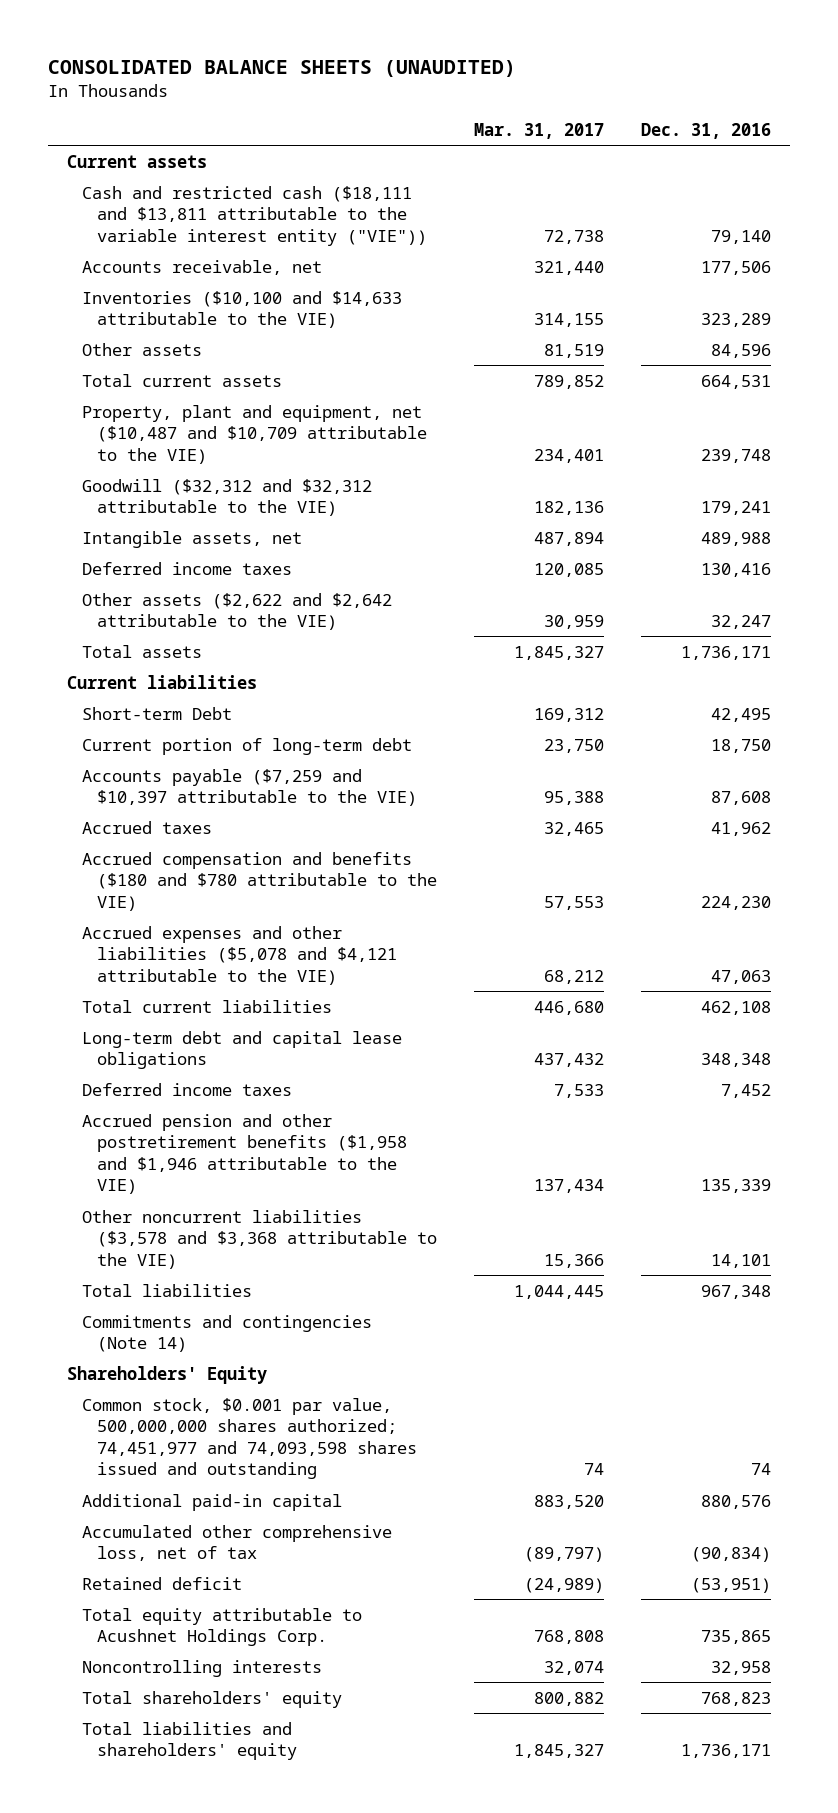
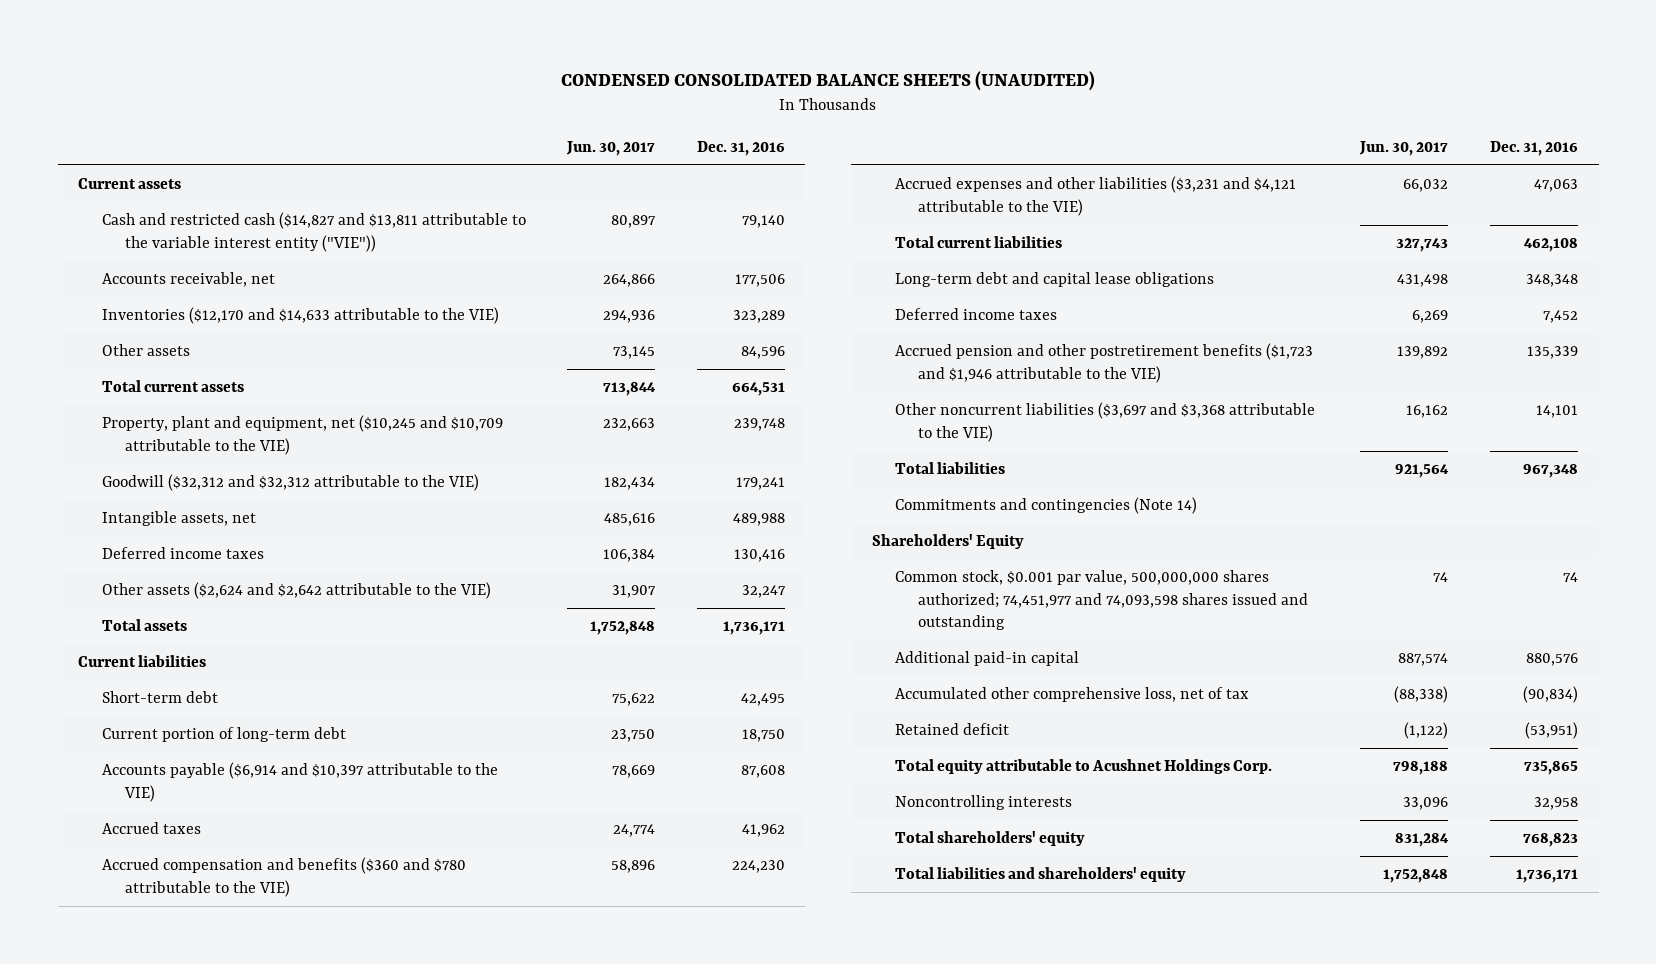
- CONSOLIDATED BALANCE SHEETS (UNAUDITED)
+ CONDENSED CONSOLIDATED BALANCE SHEETS (UNAUDITED)
- | Mar. 31, 2017 | Dec. 31, 2016
+ | Jun. 30, 2017 | Dec. 31, 2016
- Cash and restricted cash ($18,111 and $13,811 attributable to the variable interest entity ("VIE")) | 72,738 | 79,140
+ Cash and restricted cash ($14,827 and $13,811 attributable to the variable interest entity ("VIE")) | 80,897 | 79,140
- Inventories ($10,100 and $14,633 attributable to the VIE) | 314,155 | 323,289
+ Inventories ($12,170 and $14,633 attributable to the VIE) | 294,936 | 323,289
- Property, plant and equipment, net ($10,487 and $10,709 attributable to the VIE) | 234,401 | 239,748
+ Property, plant and equipment, net ($10,245 and $10,709 attributable to the VIE) | 232,663 | 239,748
- Other assets ($2,622 and $2,642 attributable to the VIE) | 30,959 | 32,247
+ Other assets ($2,624 and $2,642 attributable to the VIE) | 31,907 | 32,247
- Short-term Debt | 169,312 | 42,495
+ Short-term debt | 75,622 | 42,495
- Accounts payable ($7,259 and $10,397 attributable to the VIE) | 95,388 | 87,608
+ Accounts payable ($6,914 and $10,397 attributable to the VIE) | 78,669 | 87,608
- Accrued compensation and benefits ($180 and $780 attributable to the VIE) | 57,553 | 224,230
- Accrued expenses and other liabilities ($5,078 and $4,121 attributable to the VIE) | 68,212 | 47,063
+ Accrued compensation and benefits ($360 and $780 attributable to the VIE) | 58,896 | 224,230
+ Accrued expenses and other liabilities ($3,231 and $4,121 attributable to the VIE) | 66,032 | 47,063
- Accrued pension and other postretirement benefits ($1,958 and $1,946 attributable to the VIE) | 137,434 | 135,339
- Other noncurrent liabilities ($3,578 and $3,368 attributable to the VIE) | 15,366 | 14,101
+ Accrued pension and other postretirement benefits ($1,723 and $1,946 attributable to the VIE) | 139,892 | 135,339
+ Other noncurrent liabilities ($3,697 and $3,368 attributable to the VIE) | 16,162 | 14,101

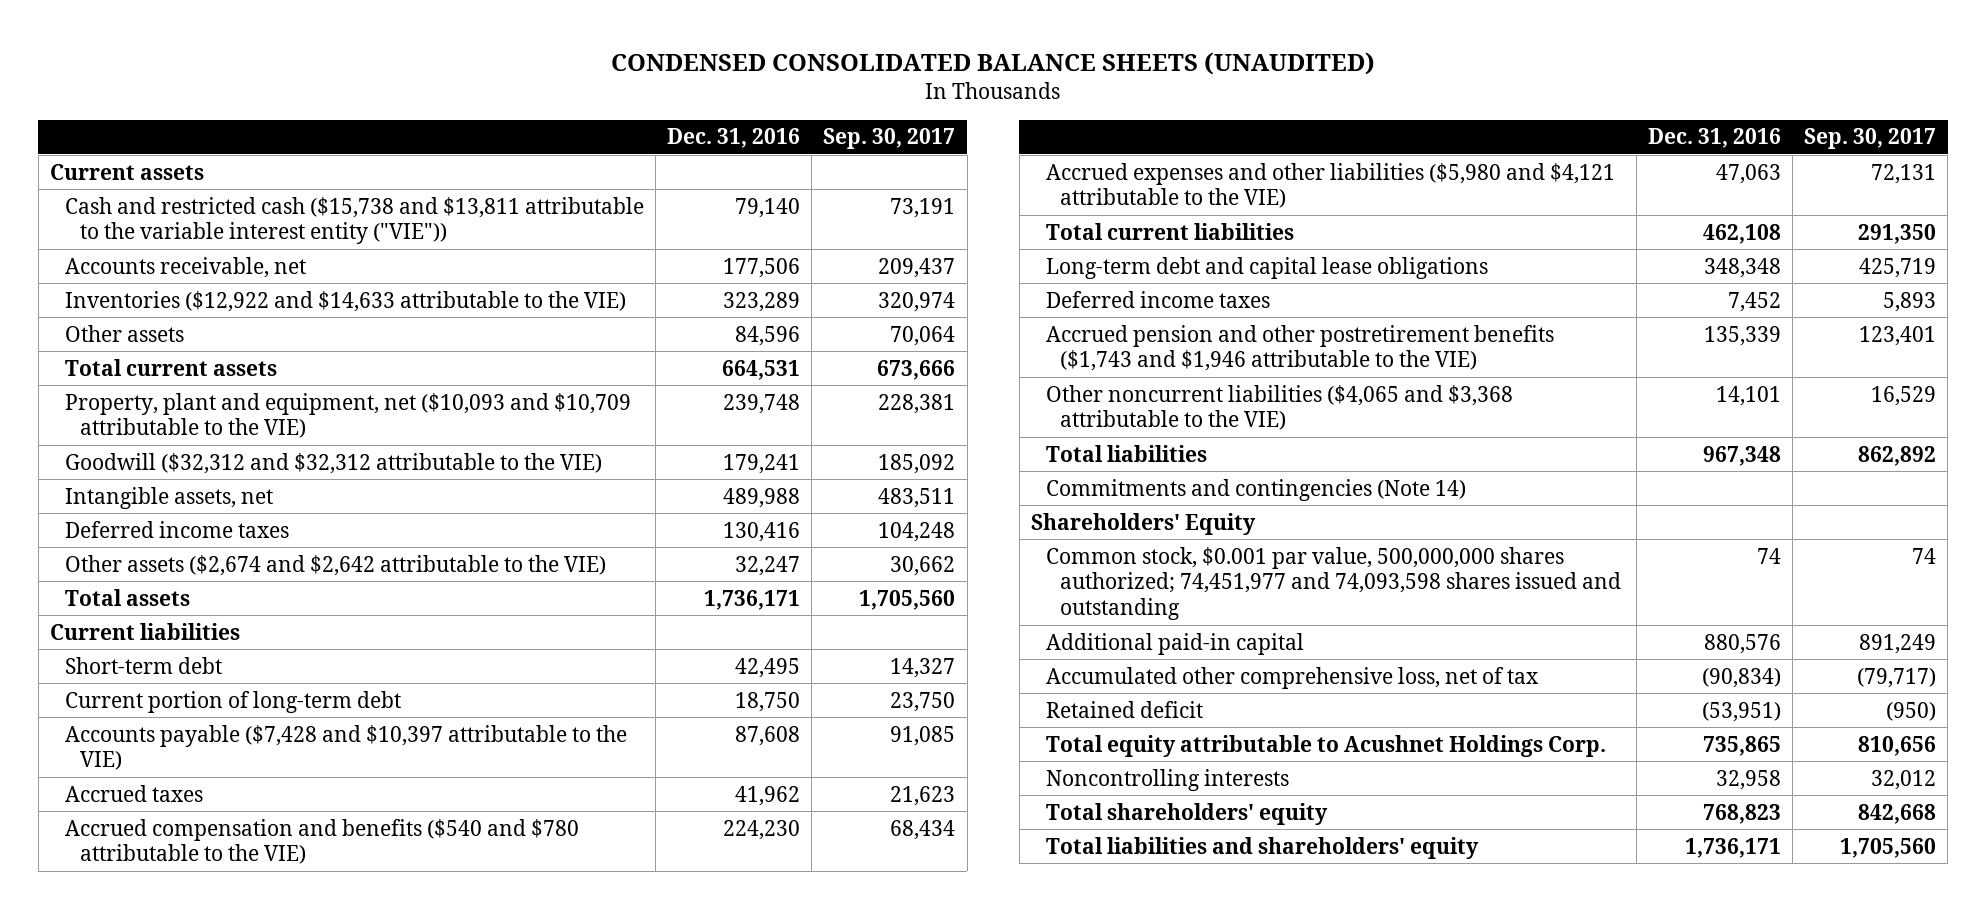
- | Jun. 30, 2017 | Dec. 31, 2016
+ | Dec. 31, 2016 | Sep. 30, 2017
- Cash and restricted cash ($14,827 and $13,811 attributable to the variable interest entity ("VIE")) | 80,897 | 79,140
+ Cash and restricted cash ($15,738 and $13,811 attributable to the variable interest entity ("VIE")) | 79,140 | 73,191
- Inventories ($12,170 and $14,633 attributable to the VIE) | 294,936 | 323,289
+ Inventories ($12,922 and $14,633 attributable to the VIE) | 323,289 | 320,974
- Property, plant and equipment, net ($10,245 and $10,709 attributable to the VIE) | 232,663 | 239,748
+ Property, plant and equipment, net ($10,093 and $10,709 attributable to the VIE) | 239,748 | 228,381
- Other assets ($2,624 and $2,642 attributable to the VIE) | 31,907 | 32,247
+ Other assets ($2,674 and $2,642 attributable to the VIE) | 32,247 | 30,662
- Accounts payable ($6,914 and $10,397 attributable to the VIE) | 78,669 | 87,608
+ Accounts payable ($7,428 and $10,397 attributable to the VIE) | 87,608 | 91,085
- Accrued compensation and benefits ($360 and $780 attributable to the VIE) | 58,896 | 224,230
- Accrued expenses and other liabilities ($3,231 and $4,121 attributable to the VIE) | 66,032 | 47,063
+ Accrued compensation and benefits ($540 and $780 attributable to the VIE) | 224,230 | 68,434
+ Accrued expenses and other liabilities ($5,980 and $4,121 attributable to the VIE) | 47,063 | 72,131
- Accrued pension and other postretirement benefits ($1,723 and $1,946 attributable to the VIE) | 139,892 | 135,339
- Other noncurrent liabilities ($3,697 and $3,368 attributable to the VIE) | 16,162 | 14,101
+ Accrued pension and other postretirement benefits ($1,743 and $1,946 attributable to the VIE) | 135,339 | 123,401
+ Other noncurrent liabilities ($4,065 and $3,368 attributable to the VIE) | 14,101 | 16,529

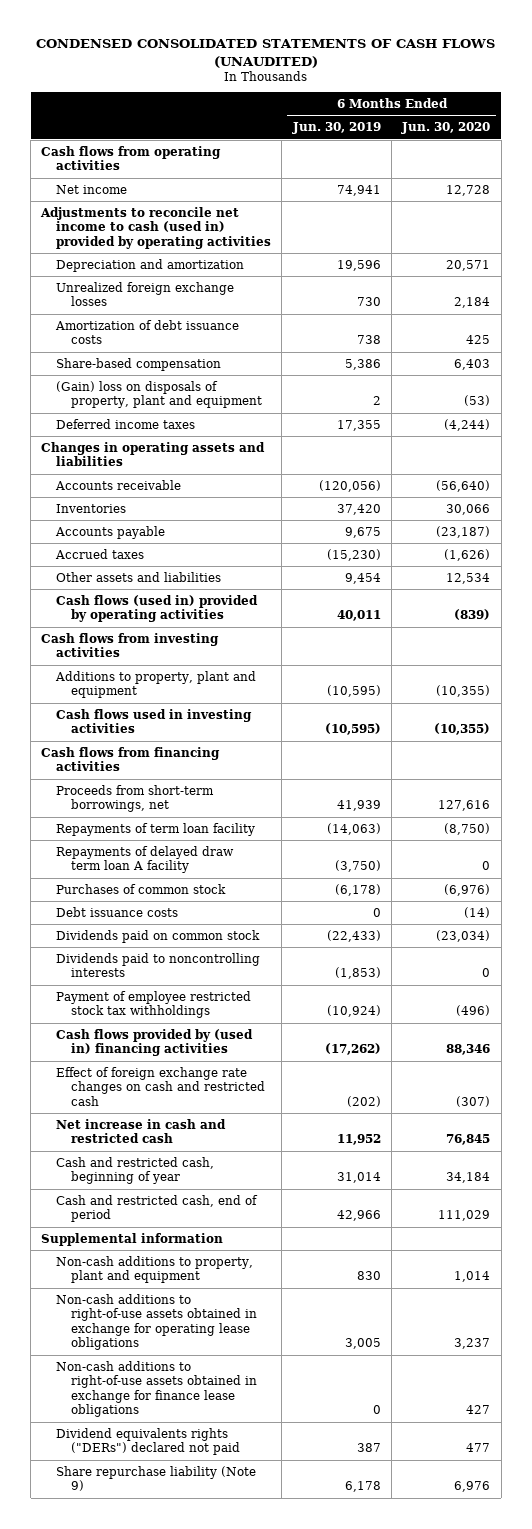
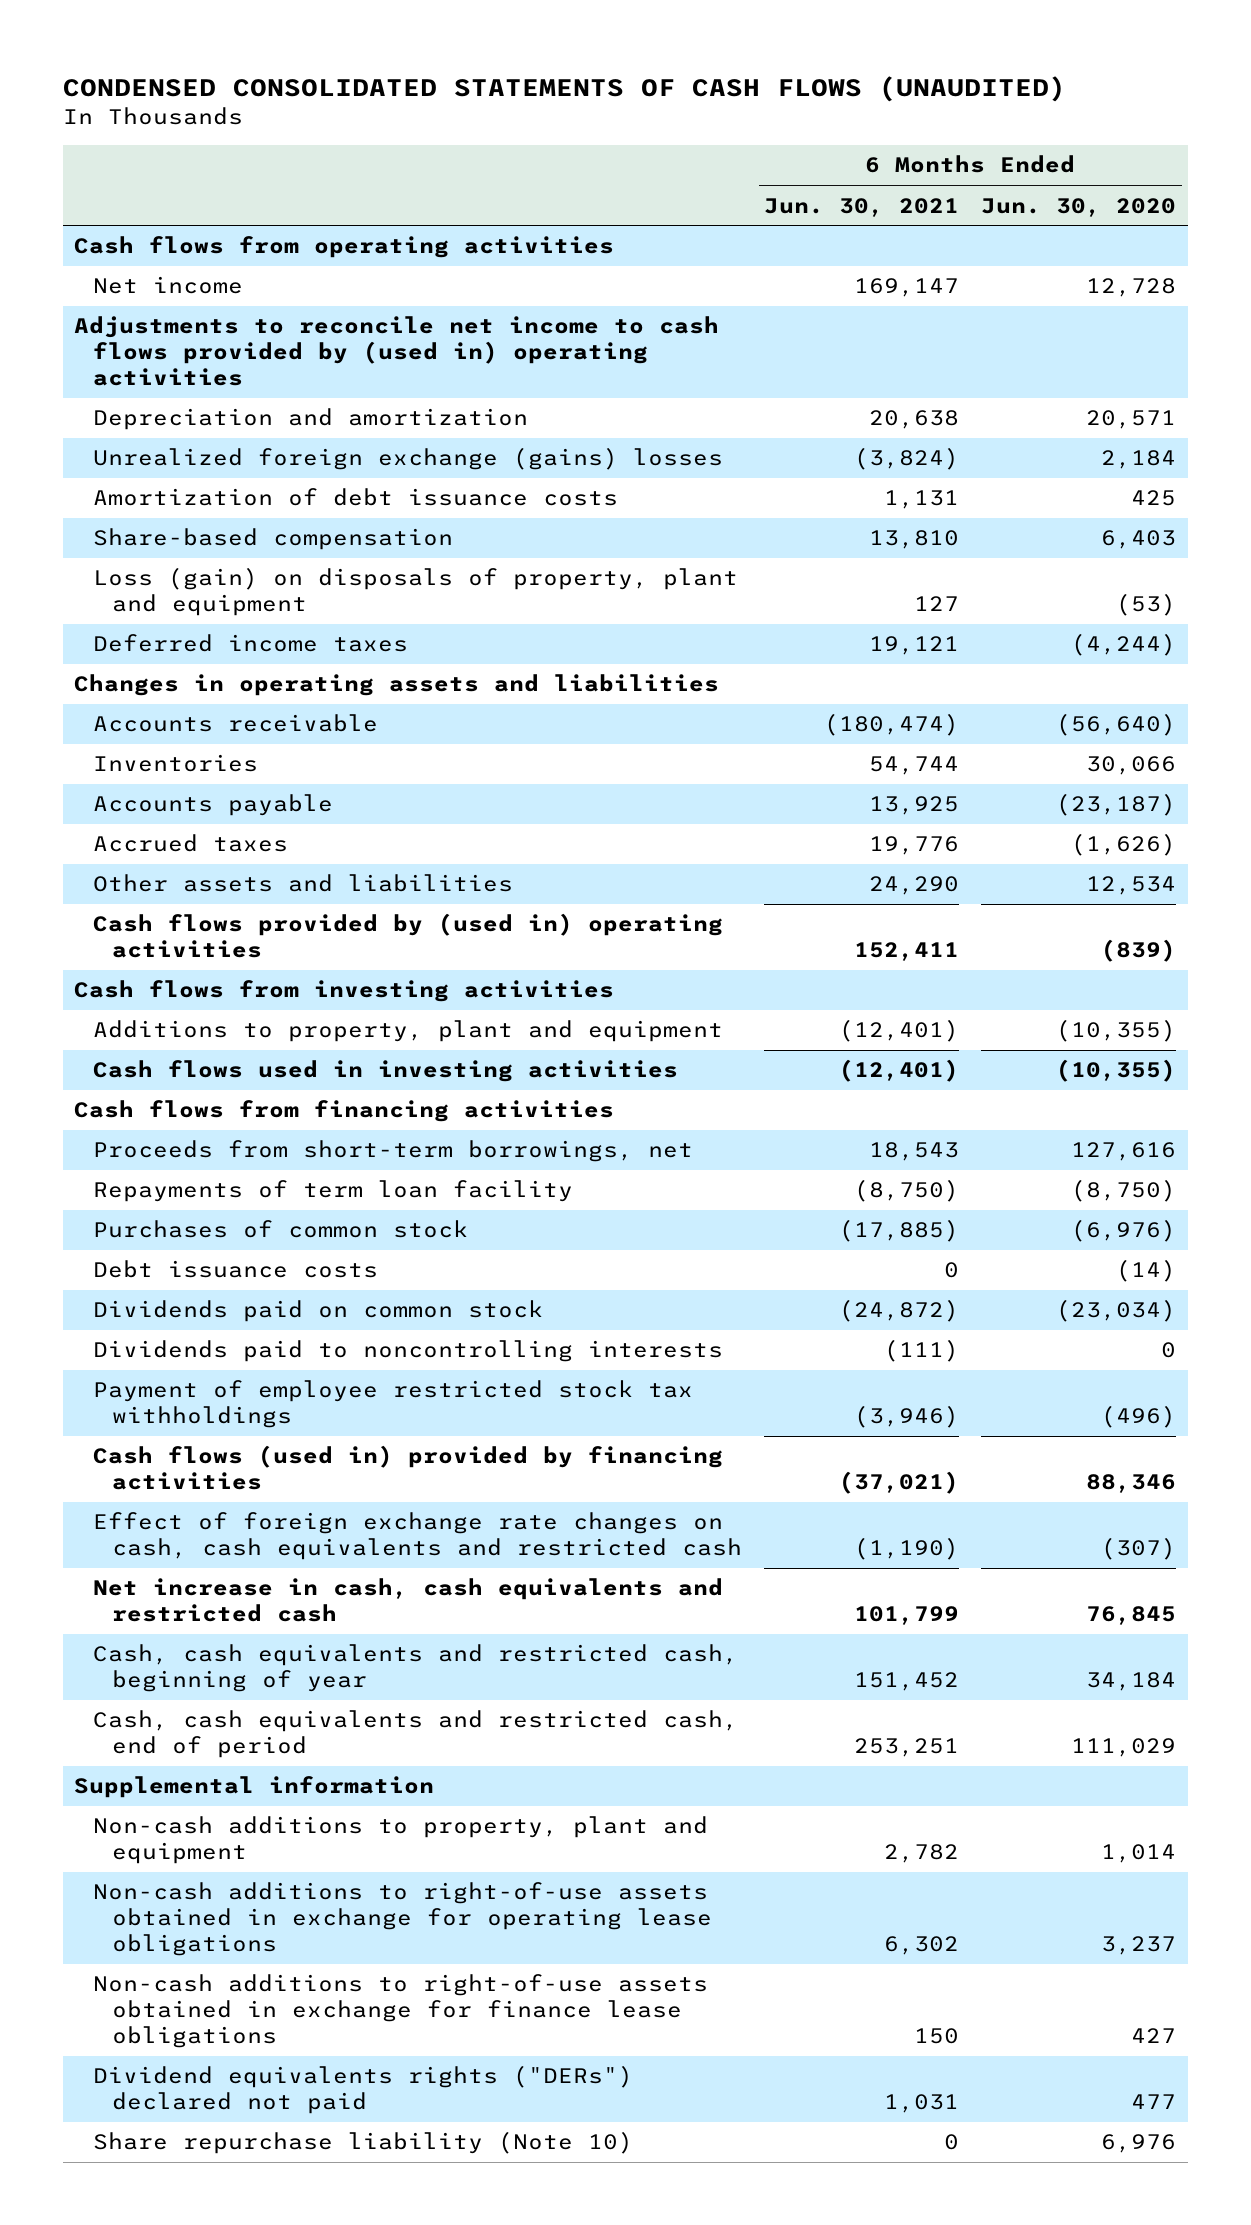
- | 6 Months Ended Jun. 30, 2019 | 6 Months Ended Jun. 30, 2020
+ | 6 Months Ended Jun. 30, 2021 | 6 Months Ended Jun. 30, 2020
- Adjustments to reconcile net income to cash (used in) provided by operating activities
+ Adjustments to reconcile net income to cash flows provided by (used in) operating activities
- Unrealized foreign exchange losses | 730 | 2,184
+ Unrealized foreign exchange (gains) losses | (3,824) | 2,184
- (Gain) loss on disposals of property, plant and equipment | 2 | (53)
+ Loss (gain) on disposals of property, plant and equipment | 127 | (53)
- Cash flows (used in) provided by operating activities | 40,011 | (839)
+ Cash flows provided by (used in) operating activities | 152,411 | (839)
- Repayments of delayed draw term loan A facility | (3,750) | 0
- Cash flows provided by (used in) financing activities | (17,262) | 88,346
- Effect of foreign exchange rate changes on cash and restricted cash | (202) | (307)
- Net increase in cash and restricted cash | 11,952 | 76,845
- Cash and restricted cash, beginning of year | 31,014 | 34,184
- Cash and restricted cash, end of period | 42,966 | 111,029
+ Cash flows (used in) provided by financing activities | (37,021) | 88,346
+ Effect of foreign exchange rate changes on cash, cash equivalents and restricted cash | (1,190) | (307)
+ Net increase in cash, cash equivalents and restricted cash | 101,799 | 76,845
+ Cash, cash equivalents and restricted cash, beginning of year | 151,452 | 34,184
+ Cash, cash equivalents and restricted cash, end of period | 253,251 | 111,029
- Share repurchase liability (Note 9) | 6,178 | 6,976
+ Share repurchase liability (Note 10) | 0 | 6,976

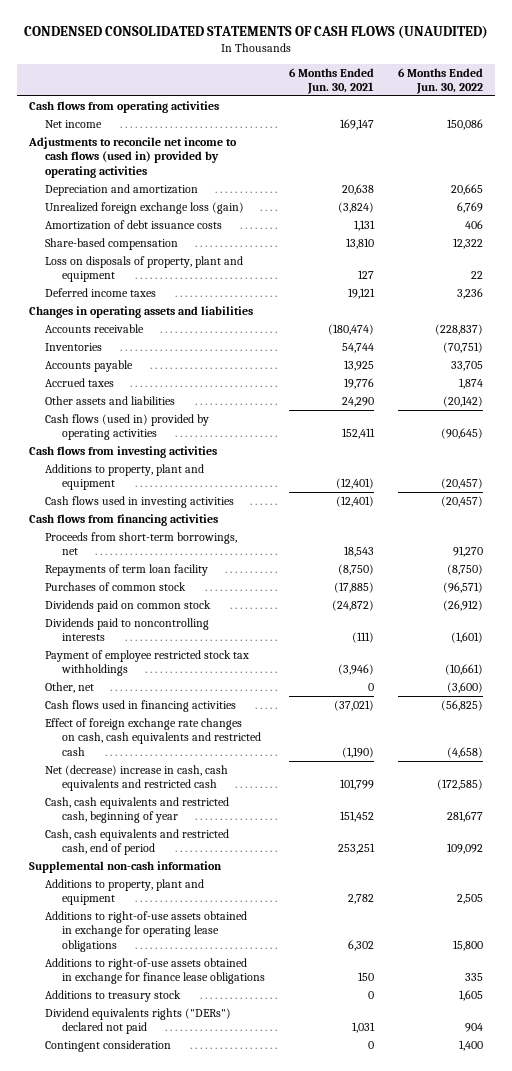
- | 6 Months Ended Jun. 30, 2021 | 6 Months Ended Jun. 30, 2020
+ | 6 Months Ended Jun. 30, 2021 | 6 Months Ended Jun. 30, 2022
- Adjustments to reconcile net income to cash flows provided by (used in) operating activities
+ Adjustments to reconcile net income to cash flows (used in) provided by operating activities
- Unrealized foreign exchange (gains) losses | (3,824) | 2,184
+ Unrealized foreign exchange loss (gain) | (3,824) | 6,769
- Loss (gain) on disposals of property, plant and equipment | 127 | (53)
+ Loss on disposals of property, plant and equipment | 127 | 22
- Cash flows provided by (used in) operating activities | 152,411 | (839)
+ Cash flows (used in) provided by operating activities | 152,411 | (90,645)
- Debt issuance costs | 0 | (14)
- Cash flows (used in) provided by financing activities | (37,021) | 88,346
+ Other, net | 0 | (3,600)
+ Cash flows used in financing activities | (37,021) | (56,825)
- Net increase in cash, cash equivalents and restricted cash | 101,799 | 76,845
+ Net (decrease) increase in cash, cash equivalents and restricted cash | 101,799 | (172,585)
- Supplemental information
- Non-cash additions to property, plant and equipment | 2,782 | 1,014
- Non-cash additions to right-of-use assets obtained in exchange for operating lease obligations | 6,302 | 3,237
- Non-cash additions to right-of-use assets obtained in exchange for finance lease obligations | 150 | 427
+ Supplemental non-cash information
+ Additions to property, plant and equipment | 2,782 | 2,505
+ Additions to right-of-use assets obtained in exchange for operating lease obligations | 6,302 | 15,800
+ Additions to right-of-use assets obtained in exchange for finance lease obligations | 150 | 335
+ Additions to treasury stock | 0 | 1,605
- Share repurchase liability (Note 10) | 0 | 6,976
+ Contingent consideration | 0 | 1,400

